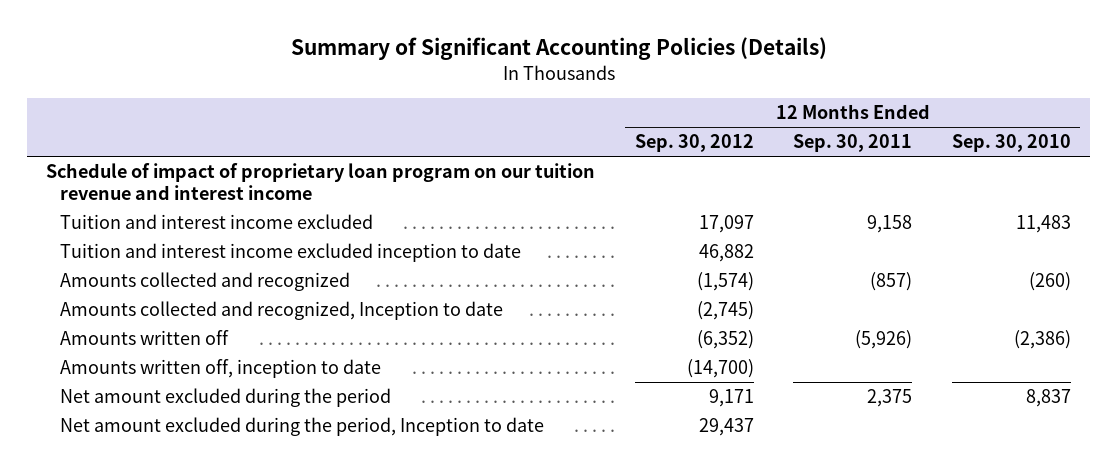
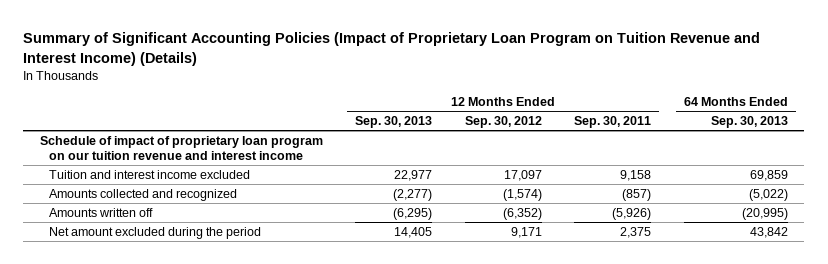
- Summary of Significant Accounting Policies (Details)
+ Summary of Significant Accounting Policies (Impact of Proprietary Loan Program on Tuition Revenue and Interest Income) (Details)
- | 12 Months Ended Sep. 30, 2012 | 12 Months Ended Sep. 30, 2011 | 12 Months Ended Sep. 30, 2010
+ | 12 Months Ended Sep. 30, 2013 | 12 Months Ended Sep. 30, 2012 | 12 Months Ended Sep. 30, 2011 | 64 Months Ended Sep. 30, 2013
- Tuition and interest income excluded inception to date | 46,882 | |
- Amounts collected and recognized, Inception to date | (2,745) | |
- Amounts written off, inception to date | (14,700) | |
- Net amount excluded during the period, Inception to date | 29,437 | |

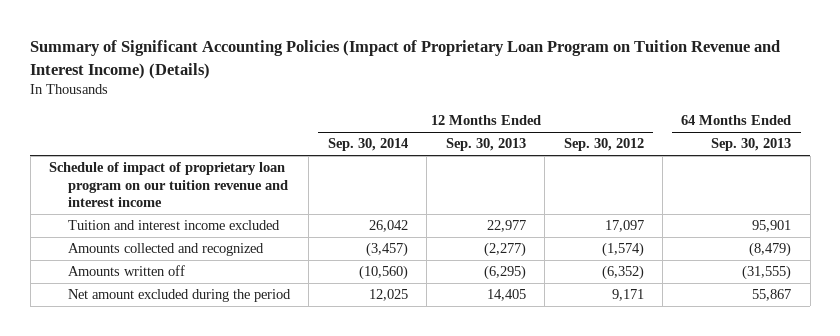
- | 12 Months Ended Sep. 30, 2013 | 12 Months Ended Sep. 30, 2012 | 12 Months Ended Sep. 30, 2011 | 64 Months Ended Sep. 30, 2013
+ | 12 Months Ended Sep. 30, 2014 | 12 Months Ended Sep. 30, 2013 | 12 Months Ended Sep. 30, 2012 | 64 Months Ended Sep. 30, 2013
- Tuition and interest income excluded | 22,977 | 17,097 | 9,158 | 69,859
- Amounts collected and recognized | (2,277) | (1,574) | (857) | (5,022)
- Amounts written off | (6,295) | (6,352) | (5,926) | (20,995)
- Net amount excluded during the period | 14,405 | 9,171 | 2,375 | 43,842
+ Tuition and interest income excluded | 26,042 | 22,977 | 17,097 | 95,901
+ Amounts collected and recognized | (3,457) | (2,277) | (1,574) | (8,479)
+ Amounts written off | (10,560) | (6,295) | (6,352) | (31,555)
+ Net amount excluded during the period | 12,025 | 14,405 | 9,171 | 55,867

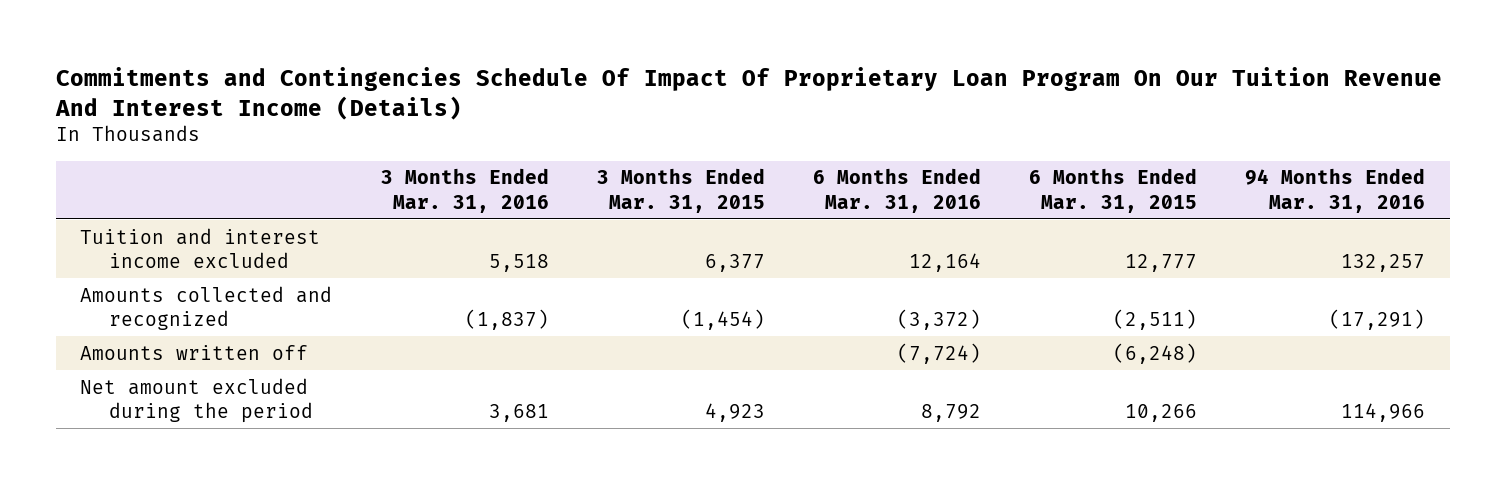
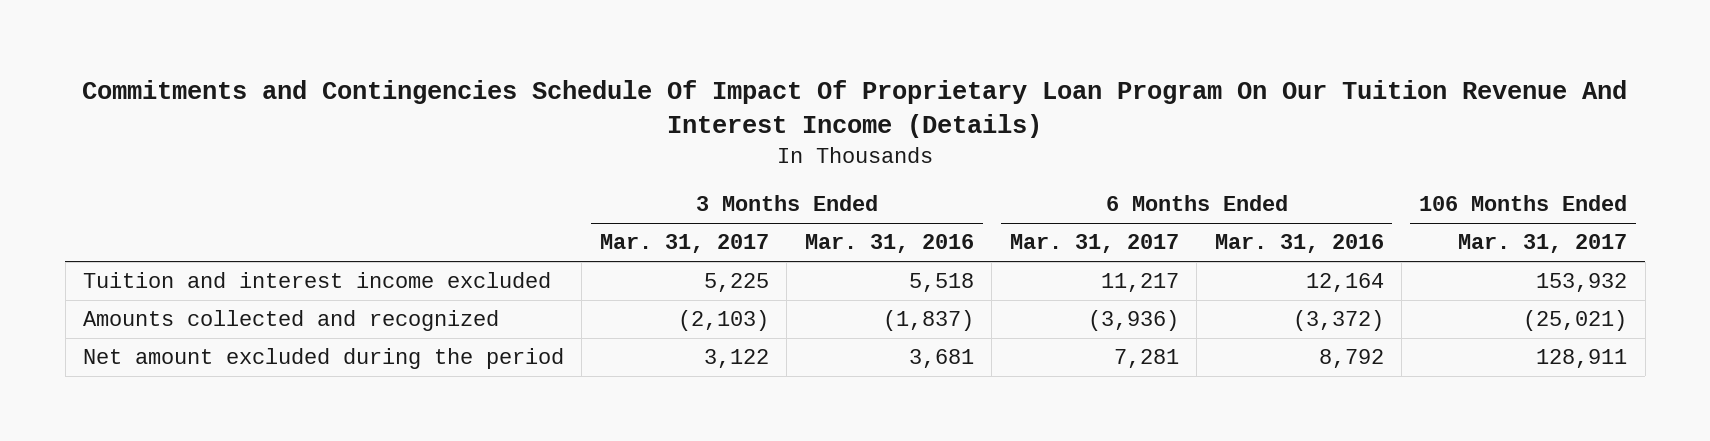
- | 3 Months Ended Mar. 31, 2016 | 3 Months Ended Mar. 31, 2015 | 6 Months Ended Mar. 31, 2016 | 6 Months Ended Mar. 31, 2015 | 94 Months Ended Mar. 31, 2016
+ | 3 Months Ended Mar. 31, 2017 | 3 Months Ended Mar. 31, 2016 | 6 Months Ended Mar. 31, 2017 | 6 Months Ended Mar. 31, 2016 | 106 Months Ended Mar. 31, 2017
- Amounts written off | | | (7,724) | (6,248) |

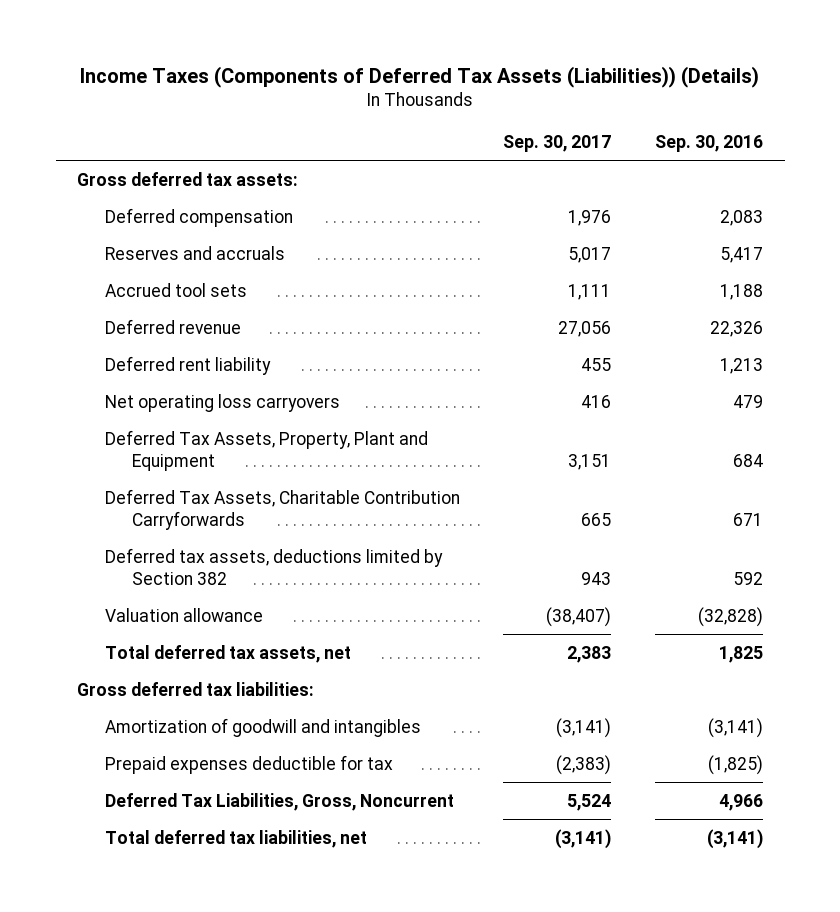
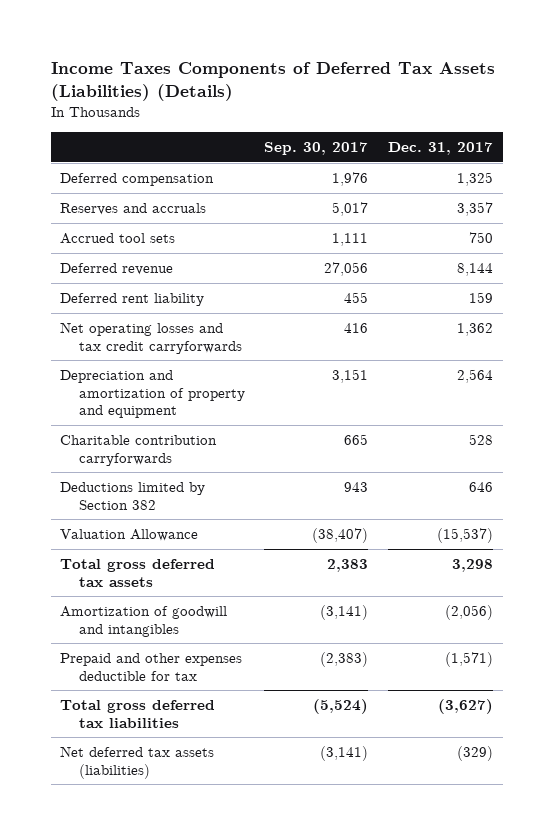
- Income Taxes (Components of Deferred Tax Assets (Liabilities)) (Details)
+ Income Taxes Components of Deferred Tax Assets (Liabilities) (Details)
- | Sep. 30, 2017 | Sep. 30, 2016
+ | Sep. 30, 2017 | Dec. 31, 2017
- Gross deferred tax assets:
- Net operating loss carryovers | 416 | 479
- Deferred Tax Assets, Property, Plant and Equipment | 3,151 | 684
- Deferred Tax Assets, Charitable Contribution Carryforwards | 665 | 671
- Deferred tax assets, deductions limited by Section 382 | 943 | 592
- Valuation allowance | (38,407) | (32,828)
- Total deferred tax assets, net | 2,383 | 1,825
- Gross deferred tax liabilities:
+ Net operating losses and tax credit carryforwards | 416 | 1,362
+ Depreciation and amortization of property and equipment | 3,151 | 2,564
+ Charitable contribution carryforwards | 665 | 528
+ Deductions limited by Section 382 | 943 | 646
+ Valuation Allowance | (38,407) | (15,537)
+ Total gross deferred tax assets | 2,383 | 3,298
- Prepaid expenses deductible for tax | (2,383) | (1,825)
- Deferred Tax Liabilities, Gross, Noncurrent | 5,524 | 4,966
- Total deferred tax liabilities, net | (3,141) | (3,141)
+ Prepaid and other expenses deductible for tax | (2,383) | (1,571)
+ Total gross deferred tax liabilities | (5,524) | (3,627)
+ Net deferred tax assets (liabilities) | (3,141) | (329)

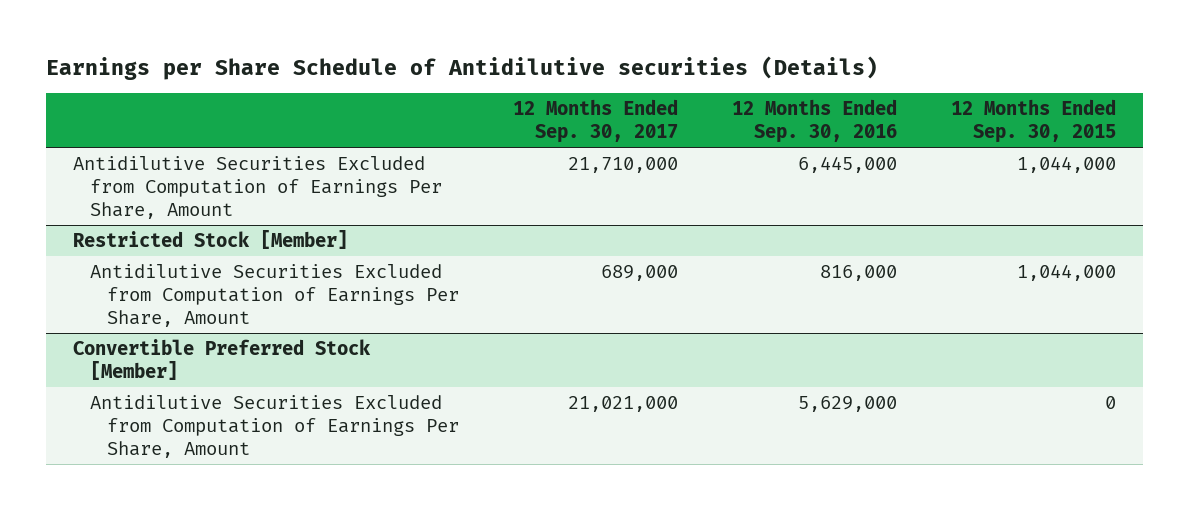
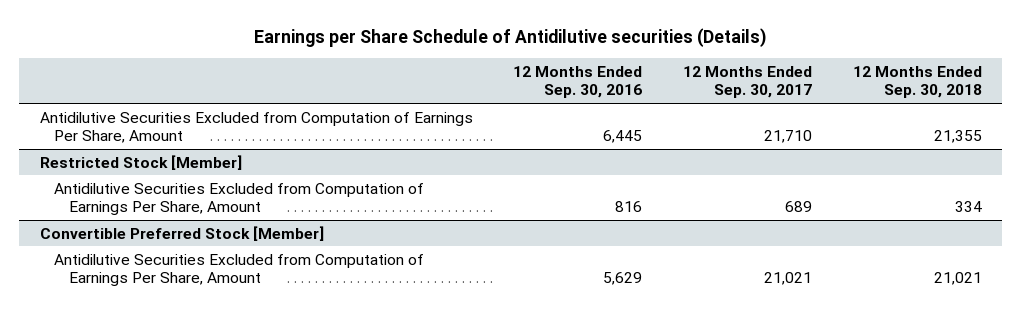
- | 12 Months Ended Sep. 30, 2017 | 12 Months Ended Sep. 30, 2016 | 12 Months Ended Sep. 30, 2015
+ | 12 Months Ended Sep. 30, 2016 | 12 Months Ended Sep. 30, 2017 | 12 Months Ended Sep. 30, 2018
- Antidilutive Securities Excluded from Computation of Earnings Per Share, Amount | 21,710,000 | 6,445,000 | 1,044,000
+ Antidilutive Securities Excluded from Computation of Earnings Per Share, Amount | 6,445 | 21,710 | 21,355
@ Restricted Stock [Member]
- Antidilutive Securities Excluded from Computation of Earnings Per Share, Amount | 689,000 | 816,000 | 1,044,000
+ Antidilutive Securities Excluded from Computation of Earnings Per Share, Amount | 816 | 689 | 334
@ Convertible Preferred Stock [Member]
- Antidilutive Securities Excluded from Computation of Earnings Per Share, Amount | 21,021,000 | 5,629,000 | 0
+ Antidilutive Securities Excluded from Computation of Earnings Per Share, Amount | 5,629 | 21,021 | 21,021

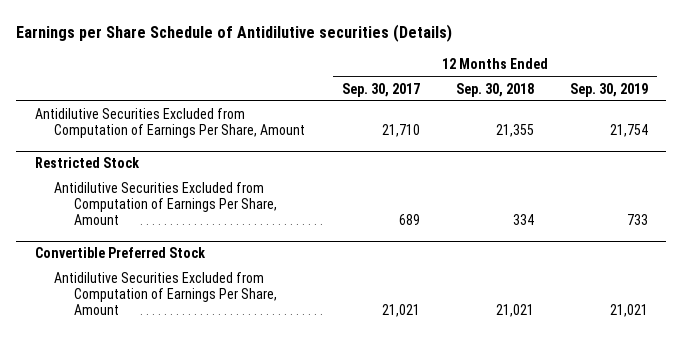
- | 12 Months Ended Sep. 30, 2016 | 12 Months Ended Sep. 30, 2017 | 12 Months Ended Sep. 30, 2018
+ | 12 Months Ended Sep. 30, 2017 | 12 Months Ended Sep. 30, 2018 | 12 Months Ended Sep. 30, 2019
- Restricted Stock [Member]
+ Restricted Stock
- Convertible Preferred Stock [Member]
+ Convertible Preferred Stock

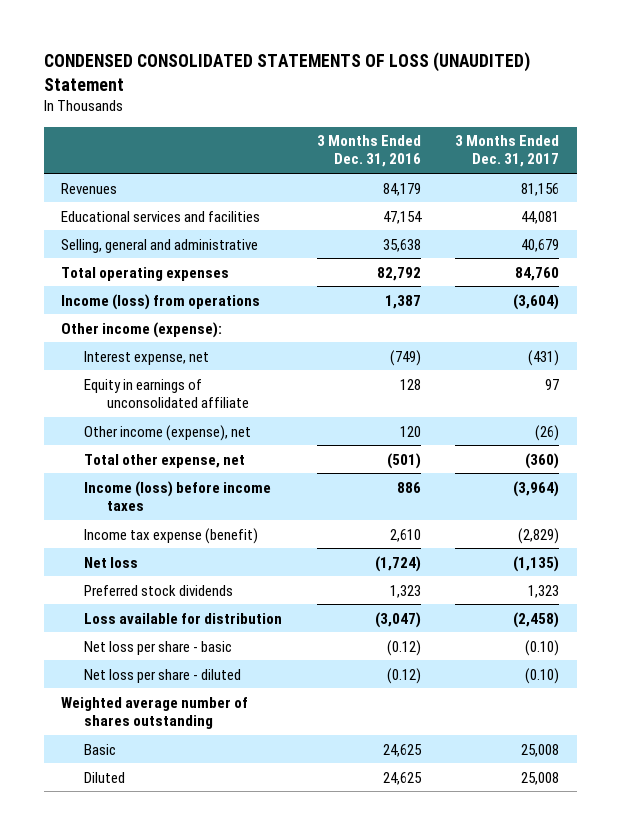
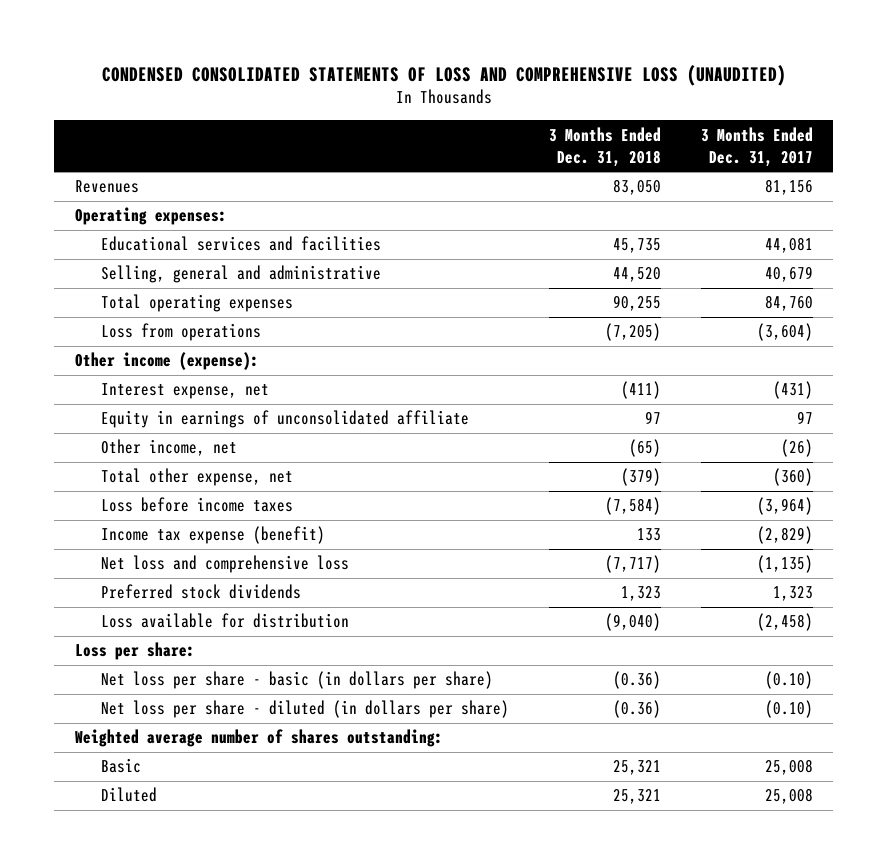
- CONDENSED CONSOLIDATED STATEMENTS OF LOSS (UNAUDITED) Statement
+ CONDENSED CONSOLIDATED STATEMENTS OF LOSS AND COMPREHENSIVE LOSS (UNAUDITED)
- | 3 Months Ended Dec. 31, 2016 | 3 Months Ended Dec. 31, 2017
+ | 3 Months Ended Dec. 31, 2018 | 3 Months Ended Dec. 31, 2017
+ Operating expenses:
- Income (loss) from operations | 1,387 | (3,604)
+ Loss from operations | (7,205) | (3,604)
- Other income (expense), net | 120 | (26)
+ Other income, net | (65) | (26)
- Income (loss) before income taxes | 886 | (3,964)
+ Loss before income taxes | (7,584) | (3,964)
- Net loss | (1,724) | (1,135)
+ Net loss and comprehensive loss | (7,717) | (1,135)
- Net loss per share - basic | (0.12) | (0.10)
- Net loss per share - diluted | (0.12) | (0.10)
- Weighted average number of shares outstanding
+ Loss per share:
+ Net loss per share - basic (in dollars per share) | (0.36) | (0.10)
+ Net loss per share - diluted (in dollars per share) | (0.36) | (0.10)
+ Weighted average number of shares outstanding:

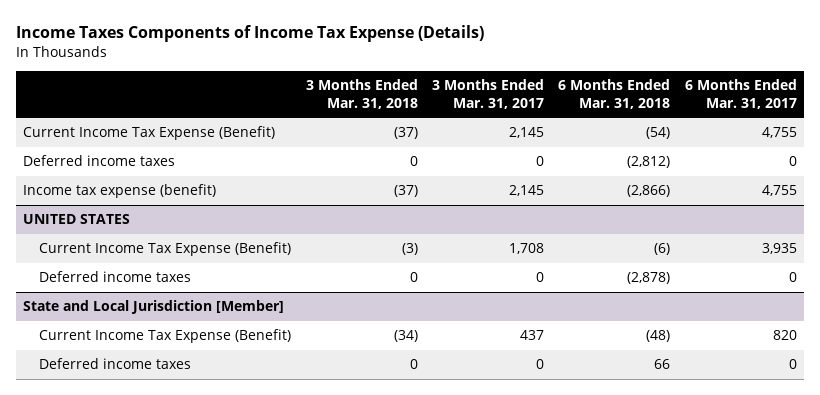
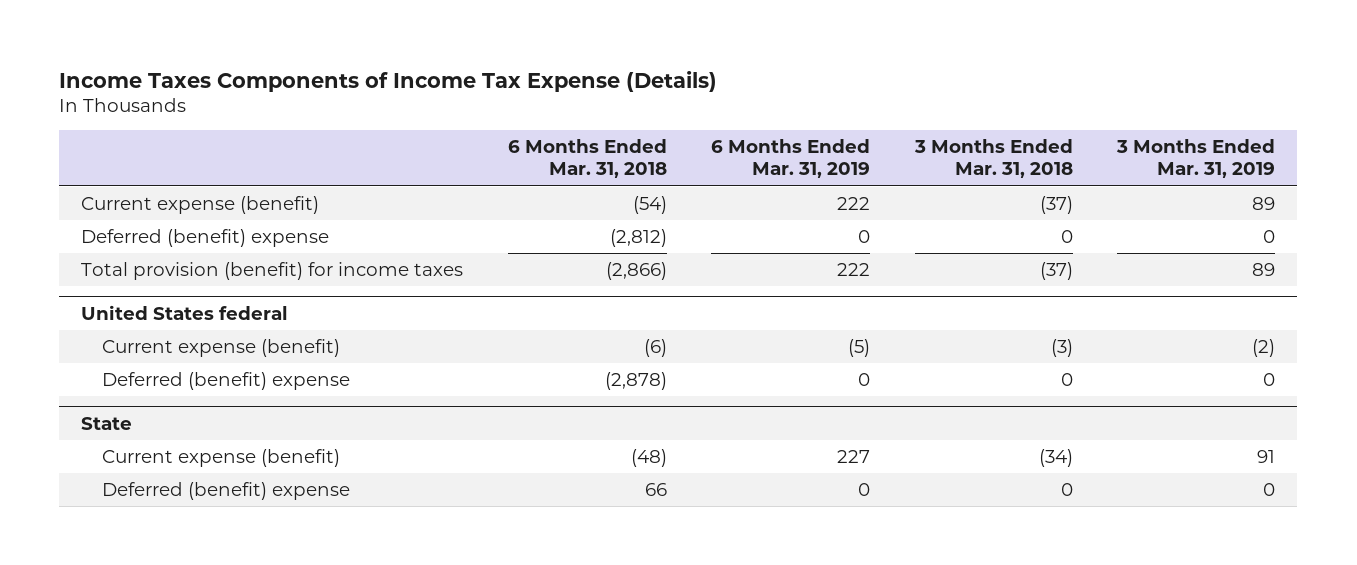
- | 3 Months Ended Mar. 31, 2018 | 3 Months Ended Mar. 31, 2017 | 6 Months Ended Mar. 31, 2018 | 6 Months Ended Mar. 31, 2017
+ | 6 Months Ended Mar. 31, 2018 | 6 Months Ended Mar. 31, 2019 | 3 Months Ended Mar. 31, 2018 | 3 Months Ended Mar. 31, 2019
- Current Income Tax Expense (Benefit) | (37) | 2,145 | (54) | 4,755
- Deferred income taxes | 0 | 0 | (2,812) | 0
- Income tax expense (benefit) | (37) | 2,145 | (2,866) | 4,755
- UNITED STATES
- Current Income Tax Expense (Benefit) | (3) | 1,708 | (6) | 3,935
- Deferred income taxes | 0 | 0 | (2,878) | 0
- State and Local Jurisdiction [Member]
- Current Income Tax Expense (Benefit) | (34) | 437 | (48) | 820
- Deferred income taxes | 0 | 0 | 66 | 0
+ Current expense (benefit) | (54) | 222 | (37) | 89
+ Deferred (benefit) expense | (2,812) | 0 | 0 | 0
+ Total provision (benefit) for income taxes | (2,866) | 222 | (37) | 89
+ United States federal
+ Current expense (benefit) | (6) | (5) | (3) | (2)
+ Deferred (benefit) expense | (2,878) | 0 | 0 | 0
+ State
+ Current expense (benefit) | (48) | 227 | (34) | 91
+ Deferred (benefit) expense | 66 | 0 | 0 | 0

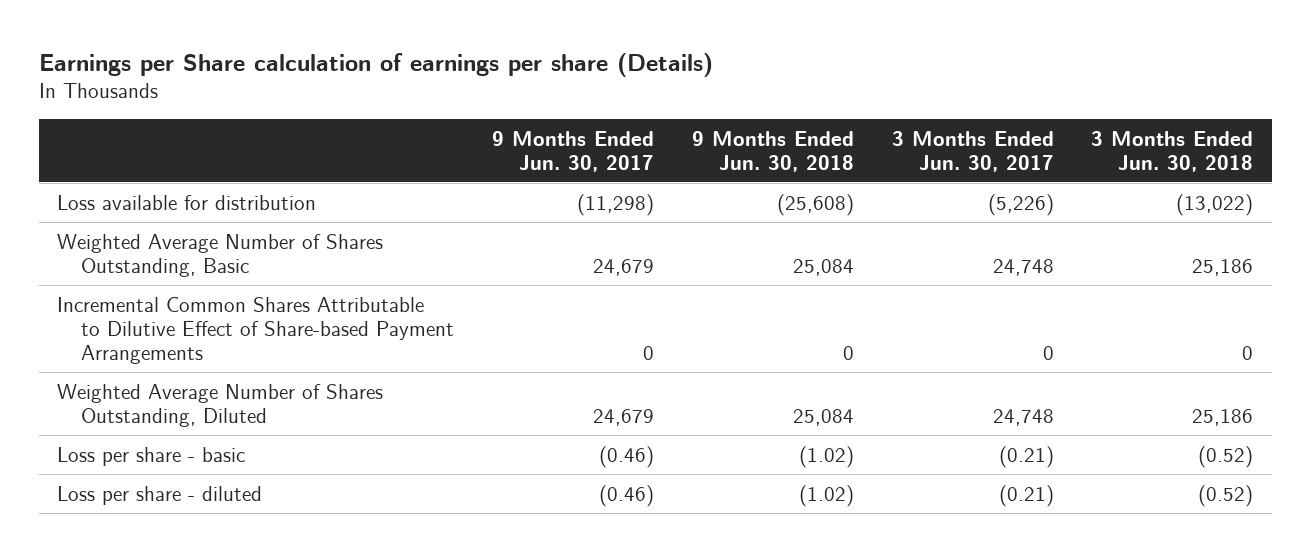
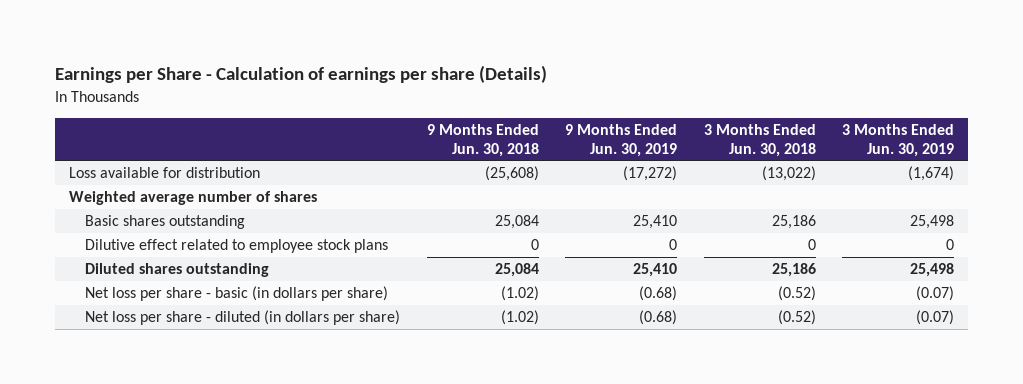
- Earnings per Share calculation of earnings per share (Details)
+ Earnings per Share - Calculation of earnings per share (Details)
- | 9 Months Ended Jun. 30, 2017 | 9 Months Ended Jun. 30, 2018 | 3 Months Ended Jun. 30, 2017 | 3 Months Ended Jun. 30, 2018
+ | 9 Months Ended Jun. 30, 2018 | 9 Months Ended Jun. 30, 2019 | 3 Months Ended Jun. 30, 2018 | 3 Months Ended Jun. 30, 2019
- Weighted Average Number of Shares Outstanding, Basic | 24,679 | 25,084 | 24,748 | 25,186
- Incremental Common Shares Attributable to Dilutive Effect of Share-based Payment Arrangements | 0 | 0 | 0 | 0
- Weighted Average Number of Shares Outstanding, Diluted | 24,679 | 25,084 | 24,748 | 25,186
- Loss per share - basic | (0.46) | (1.02) | (0.21) | (0.52)
- Loss per share - diluted | (0.46) | (1.02) | (0.21) | (0.52)
+ Weighted average number of shares
+ Basic shares outstanding | 25,084 | 25,410 | 25,186 | 25,498
+ Dilutive effect related to employee stock plans | 0 | 0 | 0 | 0
+ Diluted shares outstanding | 25,084 | 25,410 | 25,186 | 25,498
+ Net loss per share - basic (in dollars per share) | (1.02) | (0.68) | (0.52) | (0.07)
+ Net loss per share - diluted (in dollars per share) | (1.02) | (0.68) | (0.52) | (0.07)

